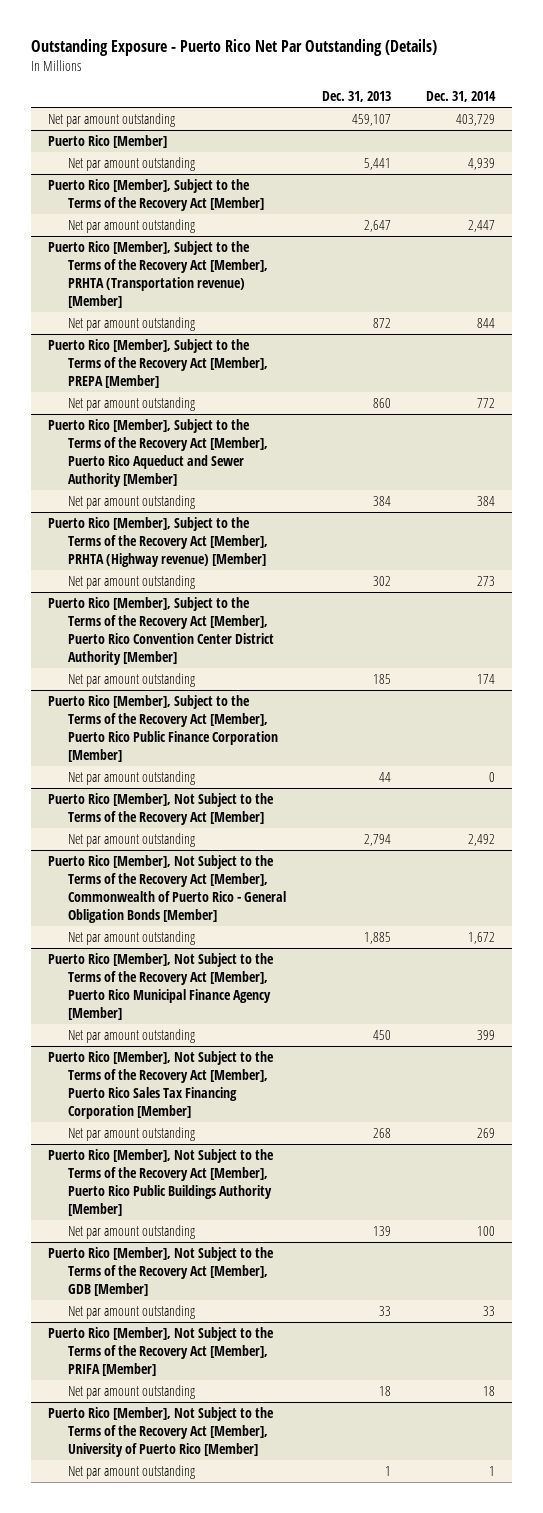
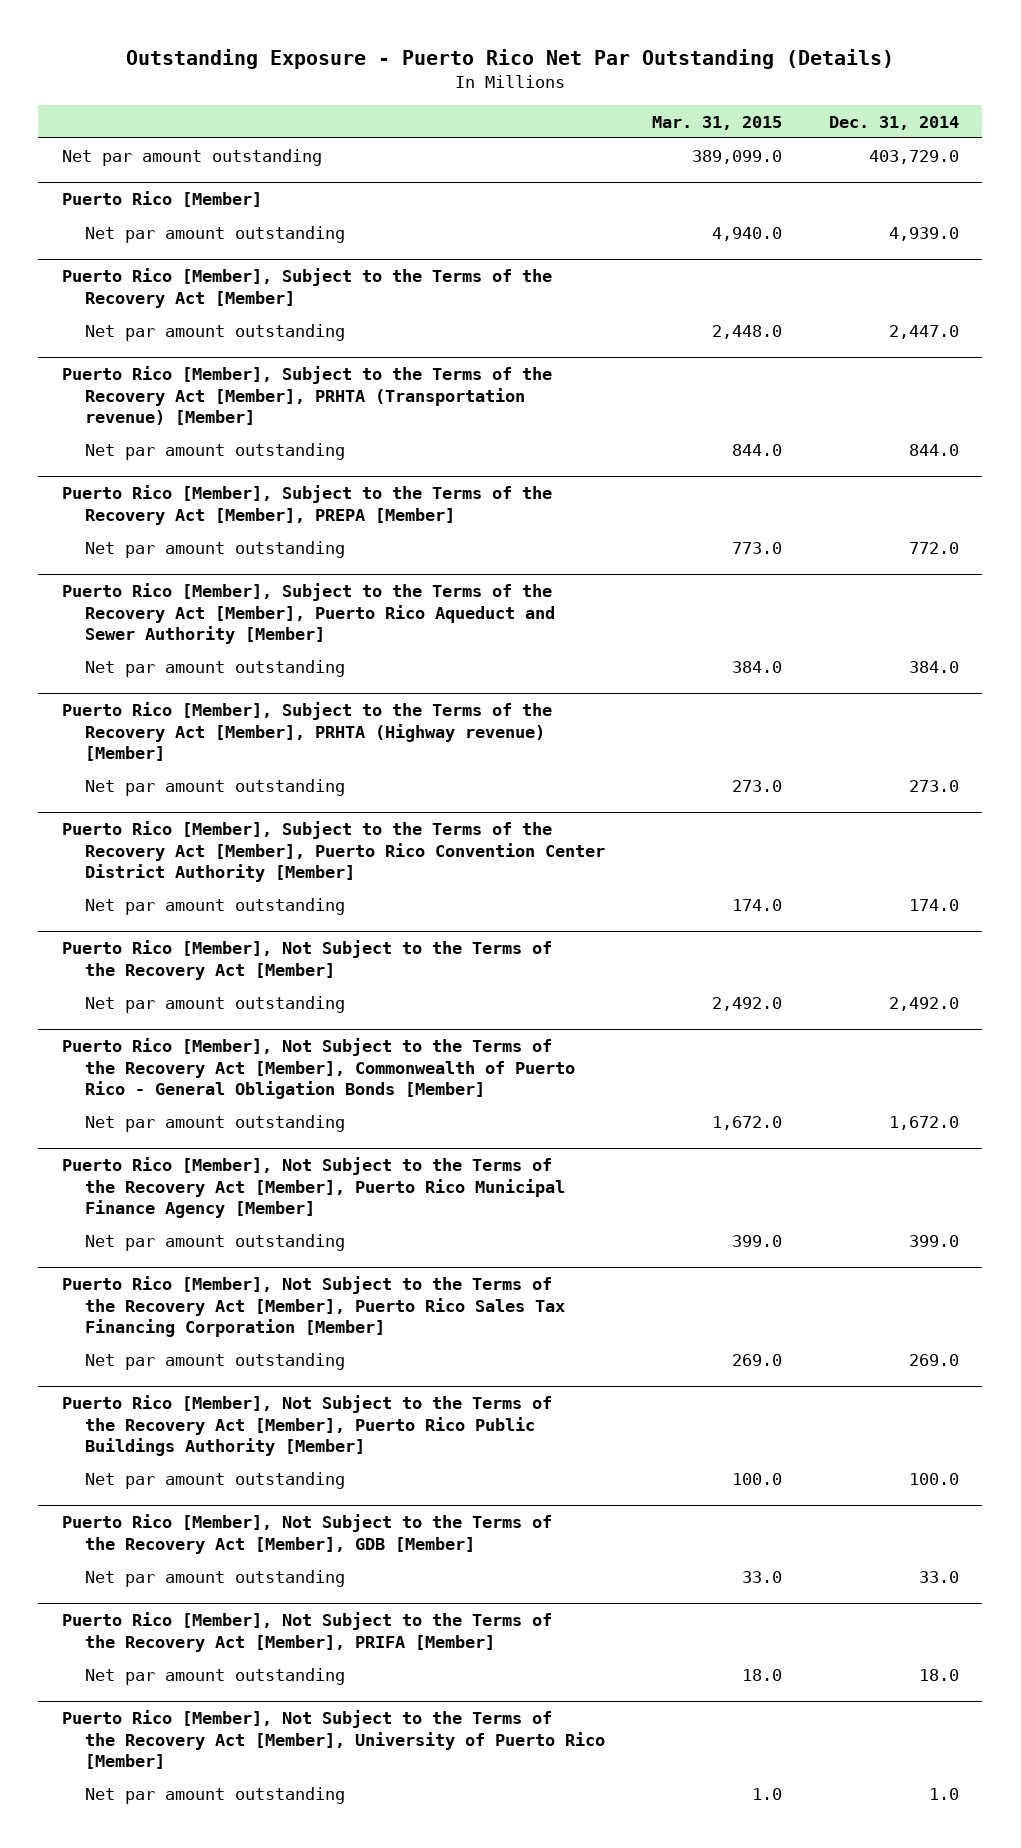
- | Dec. 31, 2013 | Dec. 31, 2014
+ | Mar. 31, 2015 | Dec. 31, 2014
- Net par amount outstanding | 459,107 | 403,729
+ Net par amount outstanding | 389,099.0 | 403,729.0
@ Puerto Rico [Member]
- Net par amount outstanding | 5,441 | 4,939
+ Net par amount outstanding | 4,940.0 | 4,939.0
@ Puerto Rico [Member], Subject to the Terms of the Recovery Act [Member]
- Net par amount outstanding | 2,647 | 2,447
+ Net par amount outstanding | 2,448.0 | 2,447.0
@ Puerto Rico [Member], Subject to the Terms of the Recovery Act [Member], PRHTA (Transportation revenue) [Member]
- Net par amount outstanding | 872 | 844
+ Net par amount outstanding | 844.0 | 844.0
@ Puerto Rico [Member], Subject to the Terms of the Recovery Act [Member], PREPA [Member]
- Net par amount outstanding | 860 | 772
+ Net par amount outstanding | 773.0 | 772.0
@ Puerto Rico [Member], Subject to the Terms of the Recovery Act [Member], Puerto Rico Aqueduct and Sewer Authority [Member]
- Net par amount outstanding | 384 | 384
+ Net par amount outstanding | 384.0 | 384.0
@ Puerto Rico [Member], Subject to the Terms of the Recovery Act [Member], PRHTA (Highway revenue) [Member]
- Net par amount outstanding | 302 | 273
+ Net par amount outstanding | 273.0 | 273.0
@ Puerto Rico [Member], Subject to the Terms of the Recovery Act [Member], Puerto Rico Convention Center District Authority [Member]
- Net par amount outstanding | 185 | 174
- Puerto Rico [Member], Subject to the Terms of the Recovery Act [Member], Puerto Rico Public Finance Corporation [Member]
- Net par amount outstanding | 44 | 0
@ Puerto Rico [Member], Subject to the Terms of the Recovery Act [Member], Puerto Rico Convention Center District Authority [Member]
+ Net par amount outstanding | 174.0 | 174.0
@ Puerto Rico [Member], Not Subject to the Terms of the Recovery Act [Member]
- Net par amount outstanding | 2,794 | 2,492
+ Net par amount outstanding | 2,492.0 | 2,492.0
@ Puerto Rico [Member], Not Subject to the Terms of the Recovery Act [Member], Commonwealth of Puerto Rico - General Obligation Bonds [Member]
- Net par amount outstanding | 1,885 | 1,672
+ Net par amount outstanding | 1,672.0 | 1,672.0
@ Puerto Rico [Member], Not Subject to the Terms of the Recovery Act [Member], Puerto Rico Municipal Finance Agency [Member]
- Net par amount outstanding | 450 | 399
+ Net par amount outstanding | 399.0 | 399.0
@ Puerto Rico [Member], Not Subject to the Terms of the Recovery Act [Member], Puerto Rico Sales Tax Financing Corporation [Member]
- Net par amount outstanding | 268 | 269
+ Net par amount outstanding | 269.0 | 269.0
@ Puerto Rico [Member], Not Subject to the Terms of the Recovery Act [Member], Puerto Rico Public Buildings Authority [Member]
- Net par amount outstanding | 139 | 100
+ Net par amount outstanding | 100.0 | 100.0
@ Puerto Rico [Member], Not Subject to the Terms of the Recovery Act [Member], GDB [Member]
- Net par amount outstanding | 33 | 33
+ Net par amount outstanding | 33.0 | 33.0
@ Puerto Rico [Member], Not Subject to the Terms of the Recovery Act [Member], PRIFA [Member]
- Net par amount outstanding | 18 | 18
+ Net par amount outstanding | 18.0 | 18.0
@ Puerto Rico [Member], Not Subject to the Terms of the Recovery Act [Member], University of Puerto Rico [Member]
- Net par amount outstanding | 1 | 1
+ Net par amount outstanding | 1.0 | 1.0

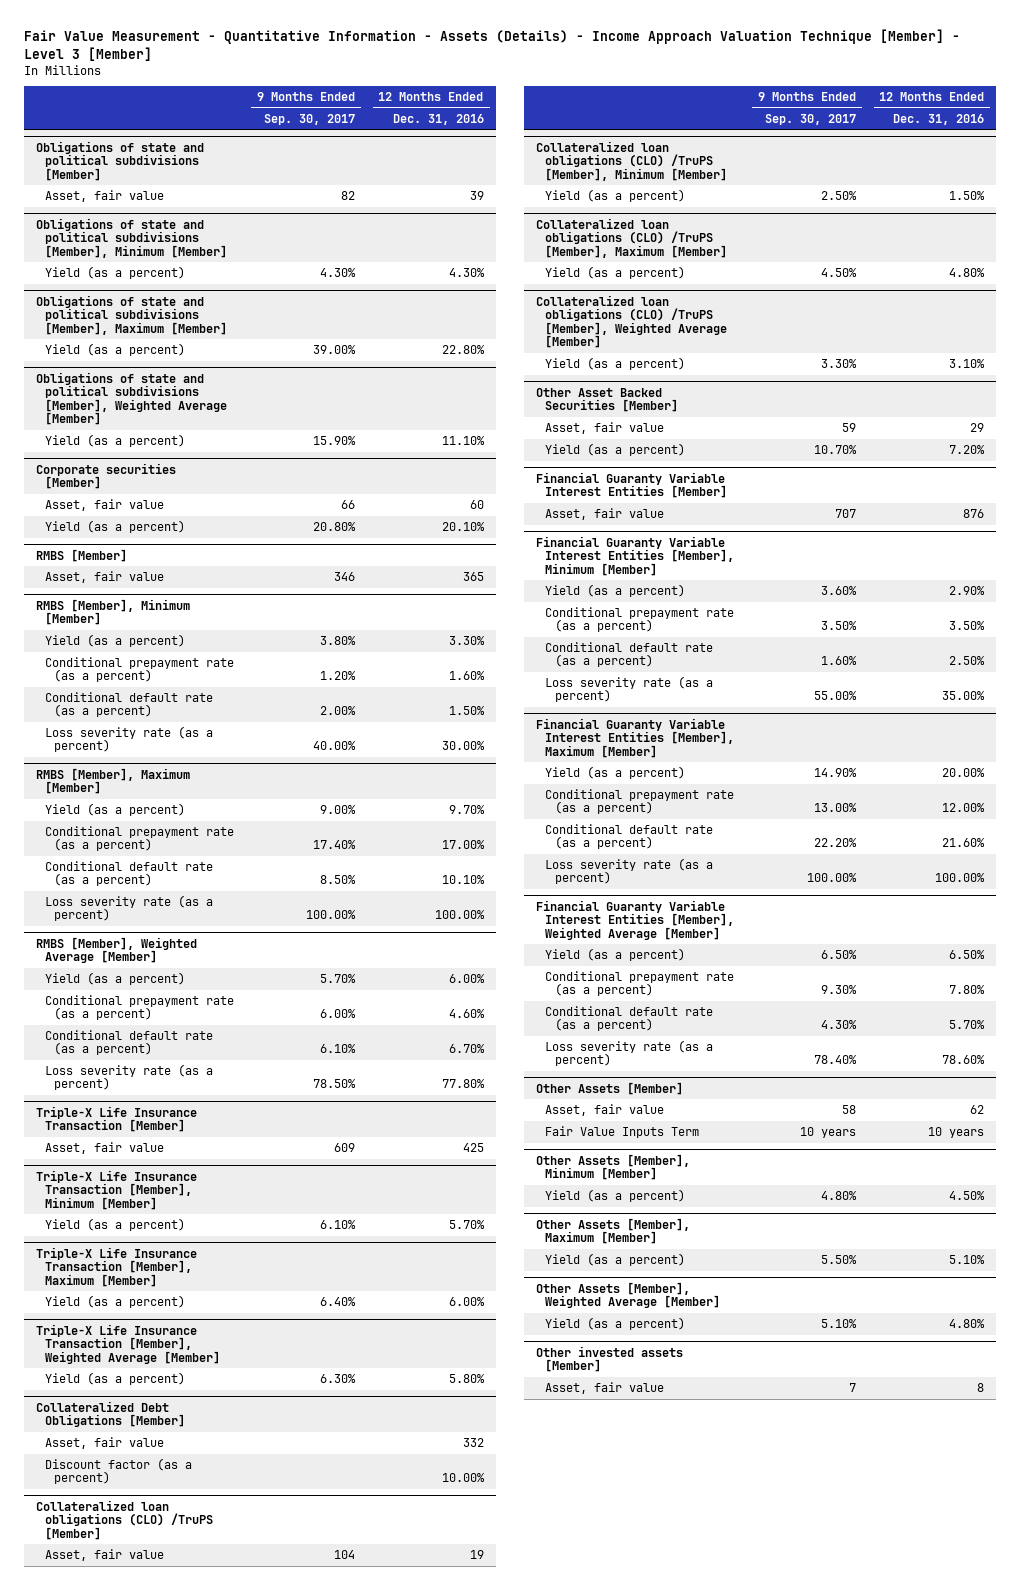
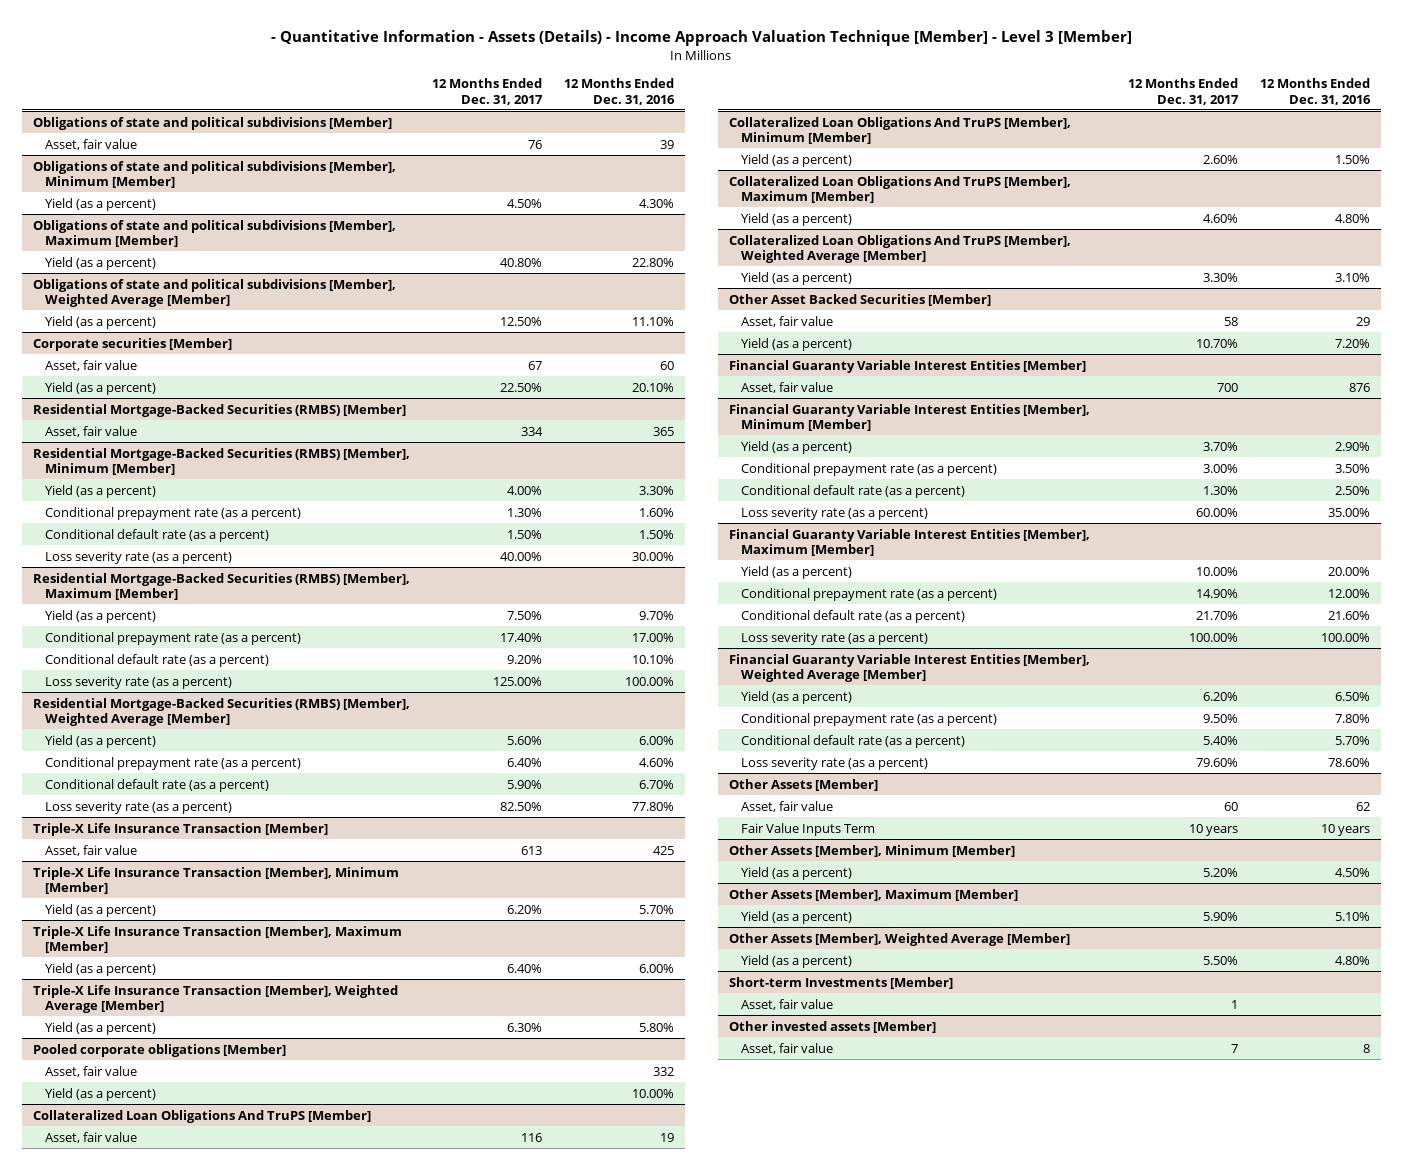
- Fair Value Measurement - Quantitative Information - Assets (Details) - Income Approach Valuation Technique [Member] - Level 3 [Member]
+ - Quantitative Information - Assets (Details) - Income Approach Valuation Technique [Member] - Level 3 [Member]
- | 9 Months Ended Sep. 30, 2017 | 12 Months Ended Dec. 31, 2016
+ | 12 Months Ended Dec. 31, 2017 | 12 Months Ended Dec. 31, 2016
- RMBS [Member]
+ Residential Mortgage-Backed Securities (RMBS) [Member]
- RMBS [Member], Minimum [Member]
+ Residential Mortgage-Backed Securities (RMBS) [Member], Minimum [Member]
- RMBS [Member], Maximum [Member]
+ Residential Mortgage-Backed Securities (RMBS) [Member], Maximum [Member]
- RMBS [Member], Weighted Average [Member]
+ Residential Mortgage-Backed Securities (RMBS) [Member], Weighted Average [Member]
- Collateralized Debt Obligations [Member]
+ Pooled corporate obligations [Member]
- Discount factor (as a percent) | | 10.00%
- Collateralized loan obligations (CLO) /TruPS [Member]
+ Yield (as a percent) | | 10.00%
+ Collateralized Loan Obligations And TruPS [Member]
- Collateralized loan obligations (CLO) /TruPS [Member], Minimum [Member]
+ Collateralized Loan Obligations And TruPS [Member], Minimum [Member]
- Collateralized loan obligations (CLO) /TruPS [Member], Maximum [Member]
+ Collateralized Loan Obligations And TruPS [Member], Maximum [Member]
- Collateralized loan obligations (CLO) /TruPS [Member], Weighted Average [Member]
+ Collateralized Loan Obligations And TruPS [Member], Weighted Average [Member]
+ Short-term Investments [Member]
+ Asset, fair value | 1 |

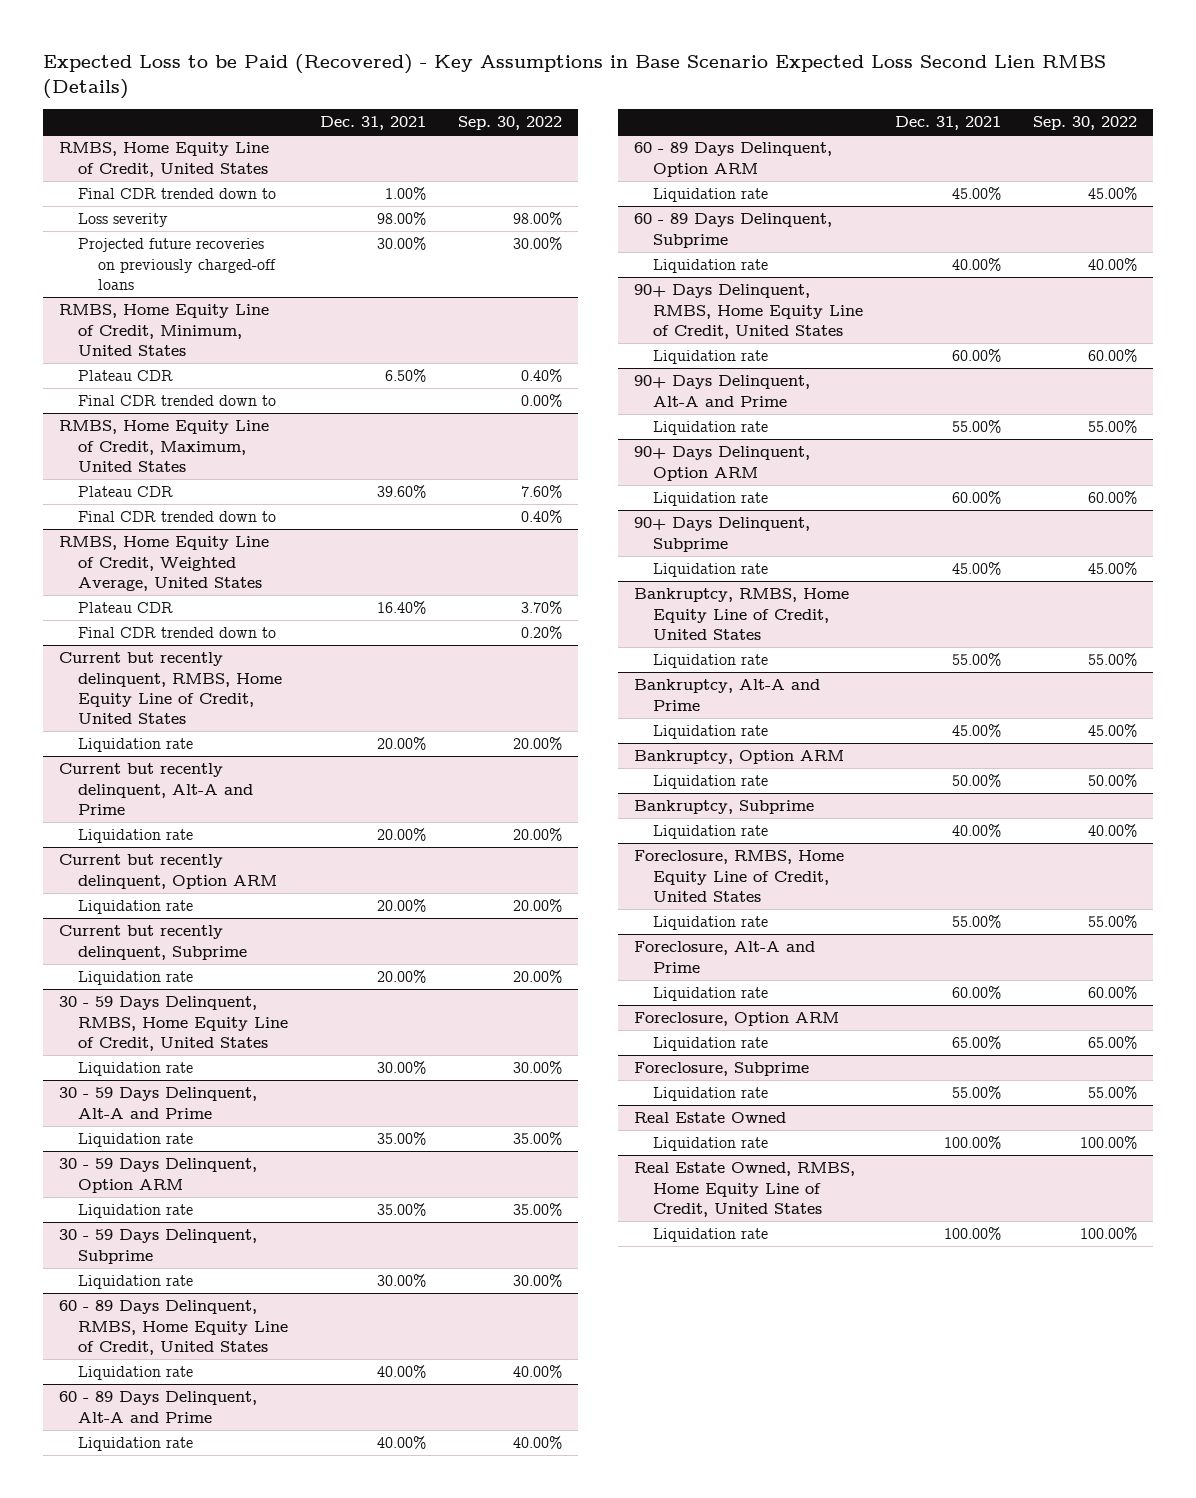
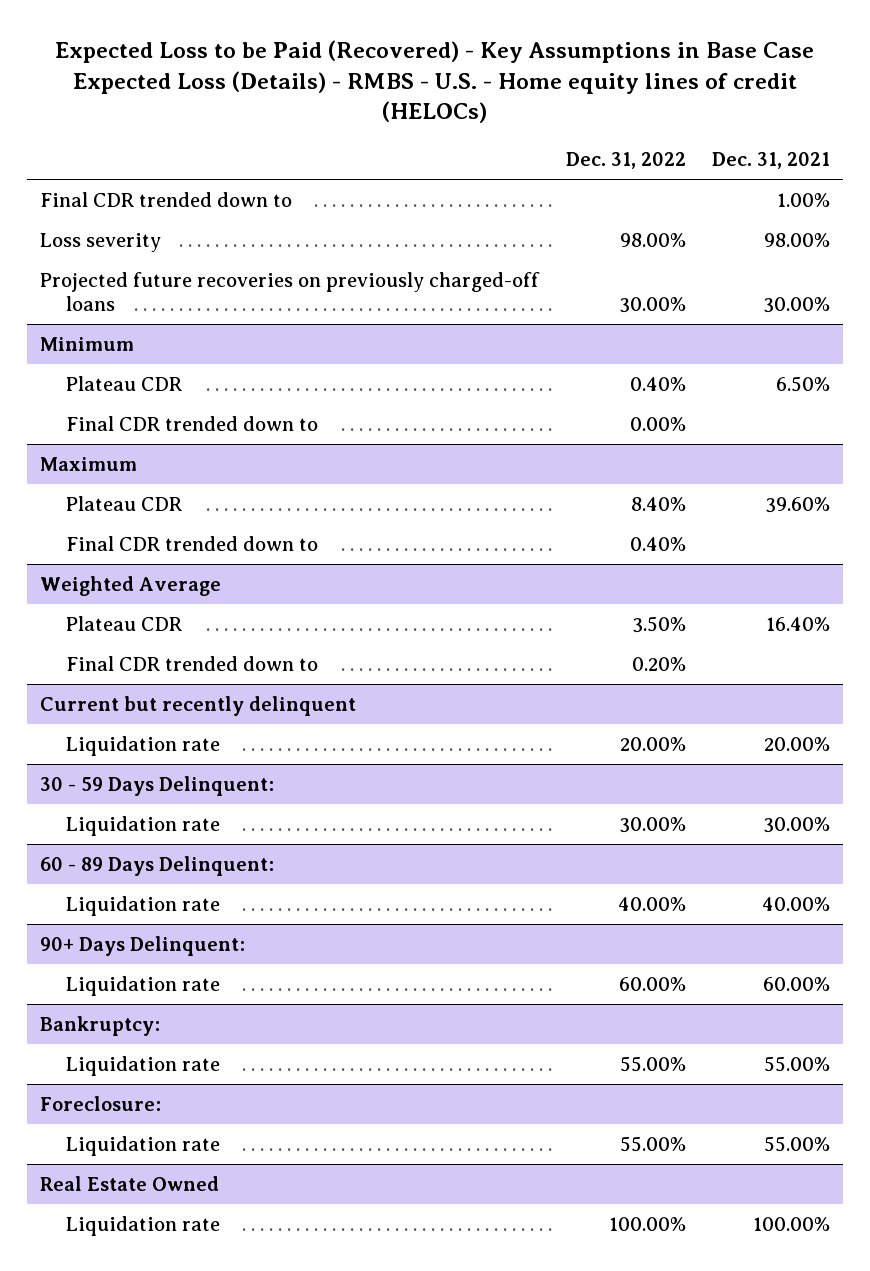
- Expected Loss to be Paid (Recovered) - Key Assumptions in Base Scenario Expected Loss Second Lien RMBS (Details)
+ Expected Loss to be Paid (Recovered) - Key Assumptions in Base Case Expected Loss (Details) - RMBS - U.S. - Home equity lines of credit (HELOCs)
- | Dec. 31, 2021 | Sep. 30, 2022
+ | Dec. 31, 2022 | Dec. 31, 2021
- RMBS, Home Equity Line of Credit, United States
- RMBS, Home Equity Line of Credit, Minimum, United States
+ Minimum
- RMBS, Home Equity Line of Credit, Maximum, United States
+ Maximum
- RMBS, Home Equity Line of Credit, Weighted Average, United States
+ Weighted Average
- Current but recently delinquent, RMBS, Home Equity Line of Credit, United States
- Liquidation rate | 20.00% | 20.00%
- Current but recently delinquent, Alt-A and Prime
- Liquidation rate | 20.00% | 20.00%
- Current but recently delinquent, Option ARM
- Liquidation rate | 20.00% | 20.00%
- Current but recently delinquent, Subprime
+ Current but recently delinquent
- 30 - 59 Days Delinquent, RMBS, Home Equity Line of Credit, United States
- Liquidation rate | 30.00% | 30.00%
- 30 - 59 Days Delinquent, Alt-A and Prime
- Liquidation rate | 35.00% | 35.00%
- 30 - 59 Days Delinquent, Option ARM
- Liquidation rate | 35.00% | 35.00%
- 30 - 59 Days Delinquent, Subprime
+ 30 - 59 Days Delinquent:
- 60 - 89 Days Delinquent, RMBS, Home Equity Line of Credit, United States
- Liquidation rate | 40.00% | 40.00%
- 60 - 89 Days Delinquent, Alt-A and Prime
- Liquidation rate | 40.00% | 40.00%
- 60 - 89 Days Delinquent, Option ARM
- Liquidation rate | 45.00% | 45.00%
- 60 - 89 Days Delinquent, Subprime
+ 60 - 89 Days Delinquent:
- 90+ Days Delinquent, RMBS, Home Equity Line of Credit, United States
- Liquidation rate | 60.00% | 60.00%
- 90+ Days Delinquent, Alt-A and Prime
- Liquidation rate | 55.00% | 55.00%
- 90+ Days Delinquent, Option ARM
+ 90+ Days Delinquent:
- 90+ Days Delinquent, Subprime
- Liquidation rate | 45.00% | 45.00%
- Bankruptcy, RMBS, Home Equity Line of Credit, United States
- Liquidation rate | 55.00% | 55.00%
- Bankruptcy, Alt-A and Prime
- Liquidation rate | 45.00% | 45.00%
- Bankruptcy, Option ARM
- Liquidation rate | 50.00% | 50.00%
- Bankruptcy, Subprime
- Liquidation rate | 40.00% | 40.00%
- Foreclosure, RMBS, Home Equity Line of Credit, United States
+ Bankruptcy:
- Foreclosure, Alt-A and Prime
- Liquidation rate | 60.00% | 60.00%
- Foreclosure, Option ARM
- Liquidation rate | 65.00% | 65.00%
- Foreclosure, Subprime
+ Foreclosure:
- Real Estate Owned, RMBS, Home Equity Line of Credit, United States
- Liquidation rate | 100.00% | 100.00%

